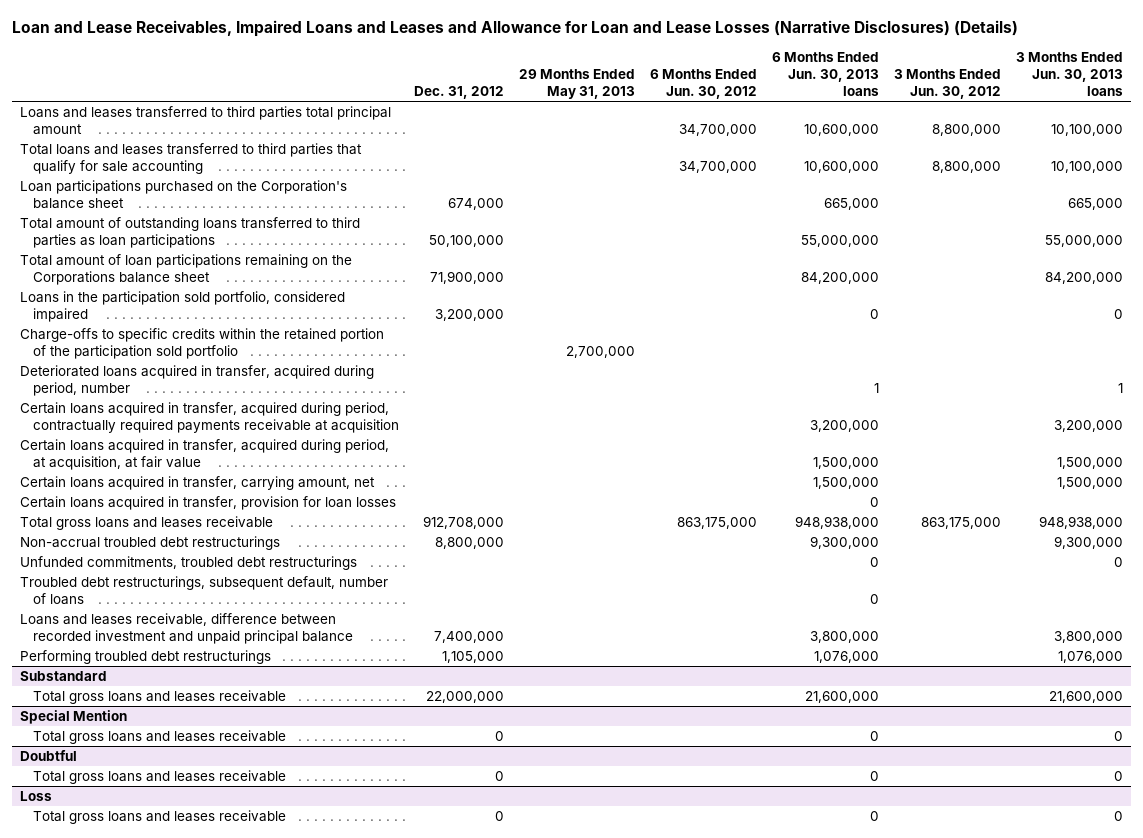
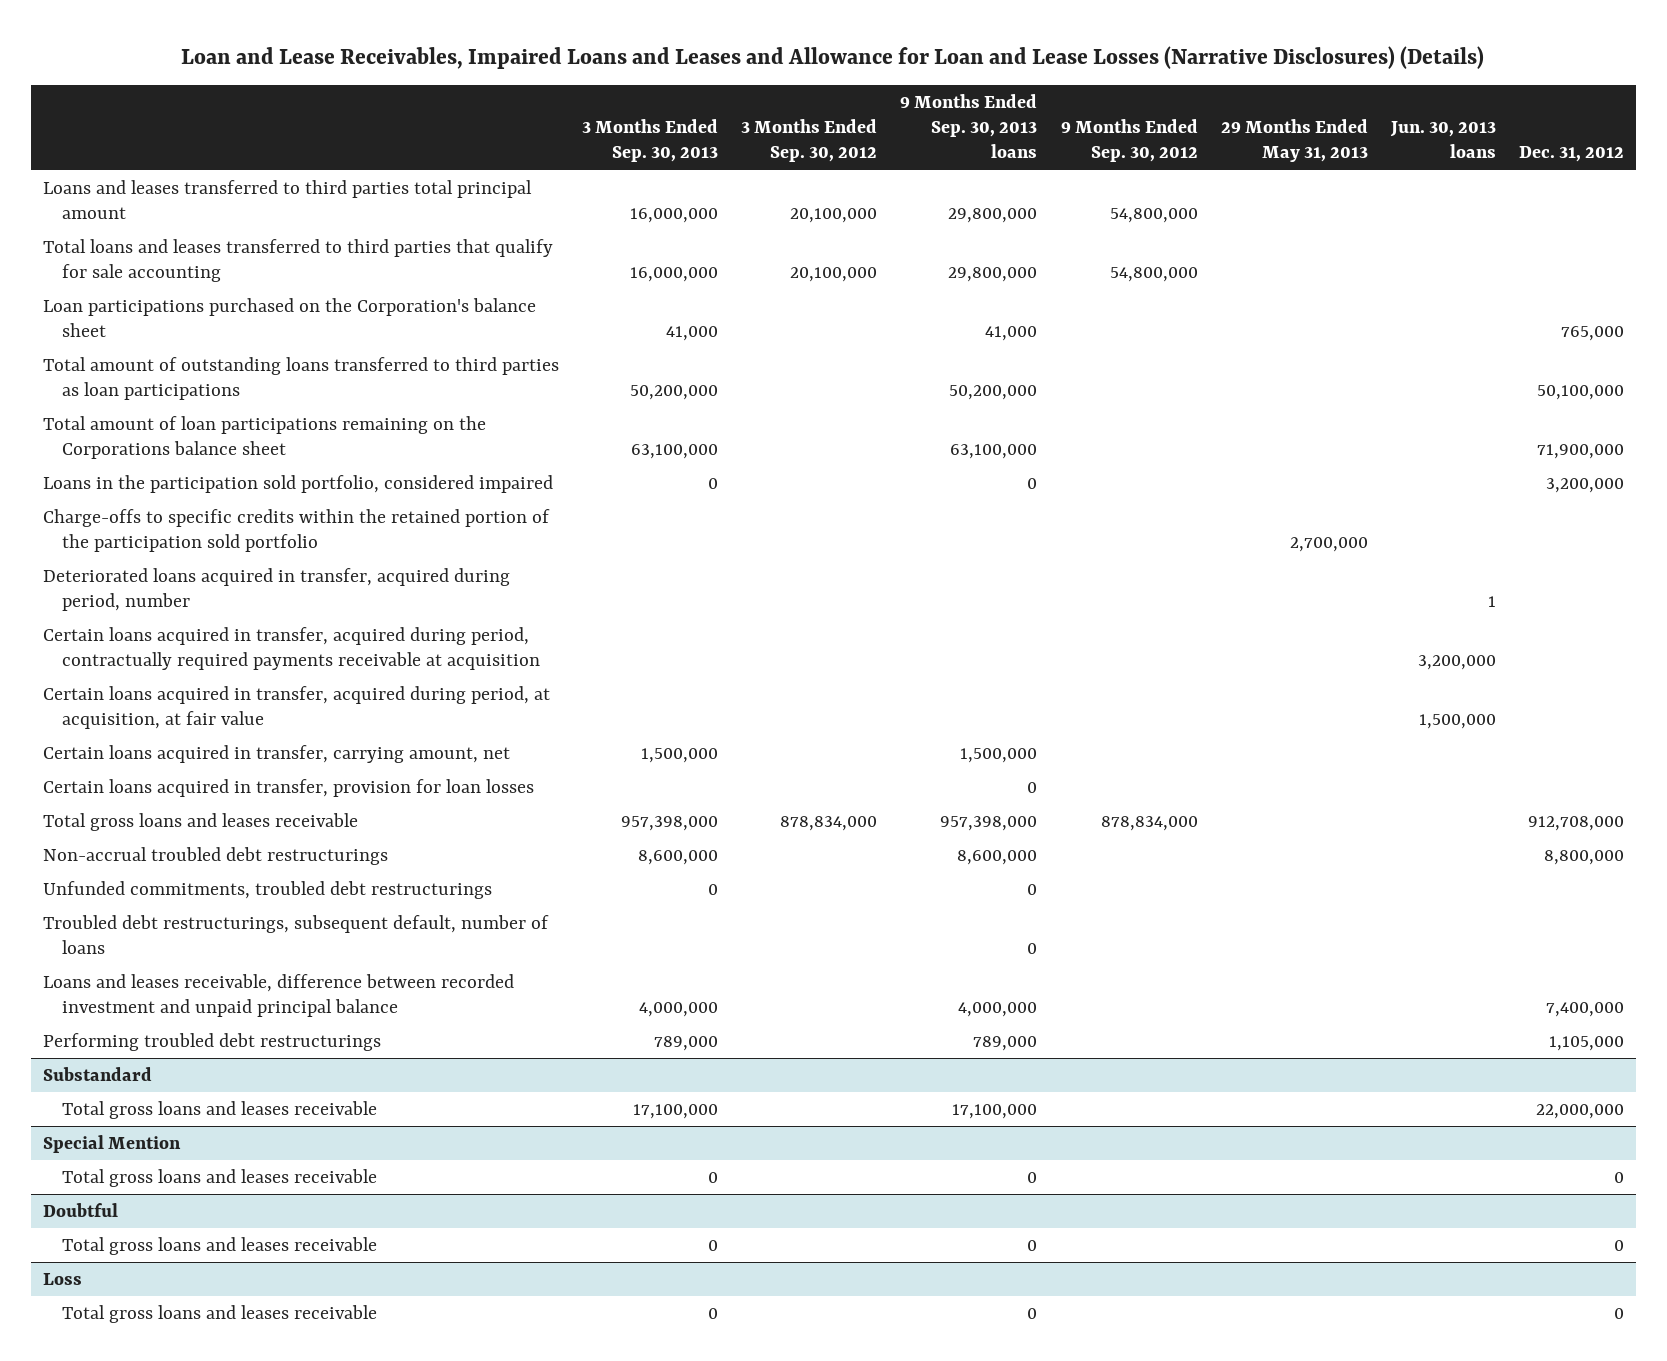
- | Dec. 31, 2012 | 29 Months Ended May 31, 2013 | 6 Months Ended Jun. 30, 2012 | 6 Months Ended Jun. 30, 2013 loans | 3 Months Ended Jun. 30, 2012 | 3 Months Ended Jun. 30, 2013 loans
+ | 3 Months Ended Sep. 30, 2013 | 3 Months Ended Sep. 30, 2012 | 9 Months Ended Sep. 30, 2013 loans | 9 Months Ended Sep. 30, 2012 | 29 Months Ended May 31, 2013 | Jun. 30, 2013 loans | Dec. 31, 2012
- Loan participations purchased on the Corporation's balance sheet | 674,000 | | | 665,000 | | 665,000
+ Loan participations purchased on the Corporation's balance sheet | 41,000 | | 41,000 | | | | 765,000

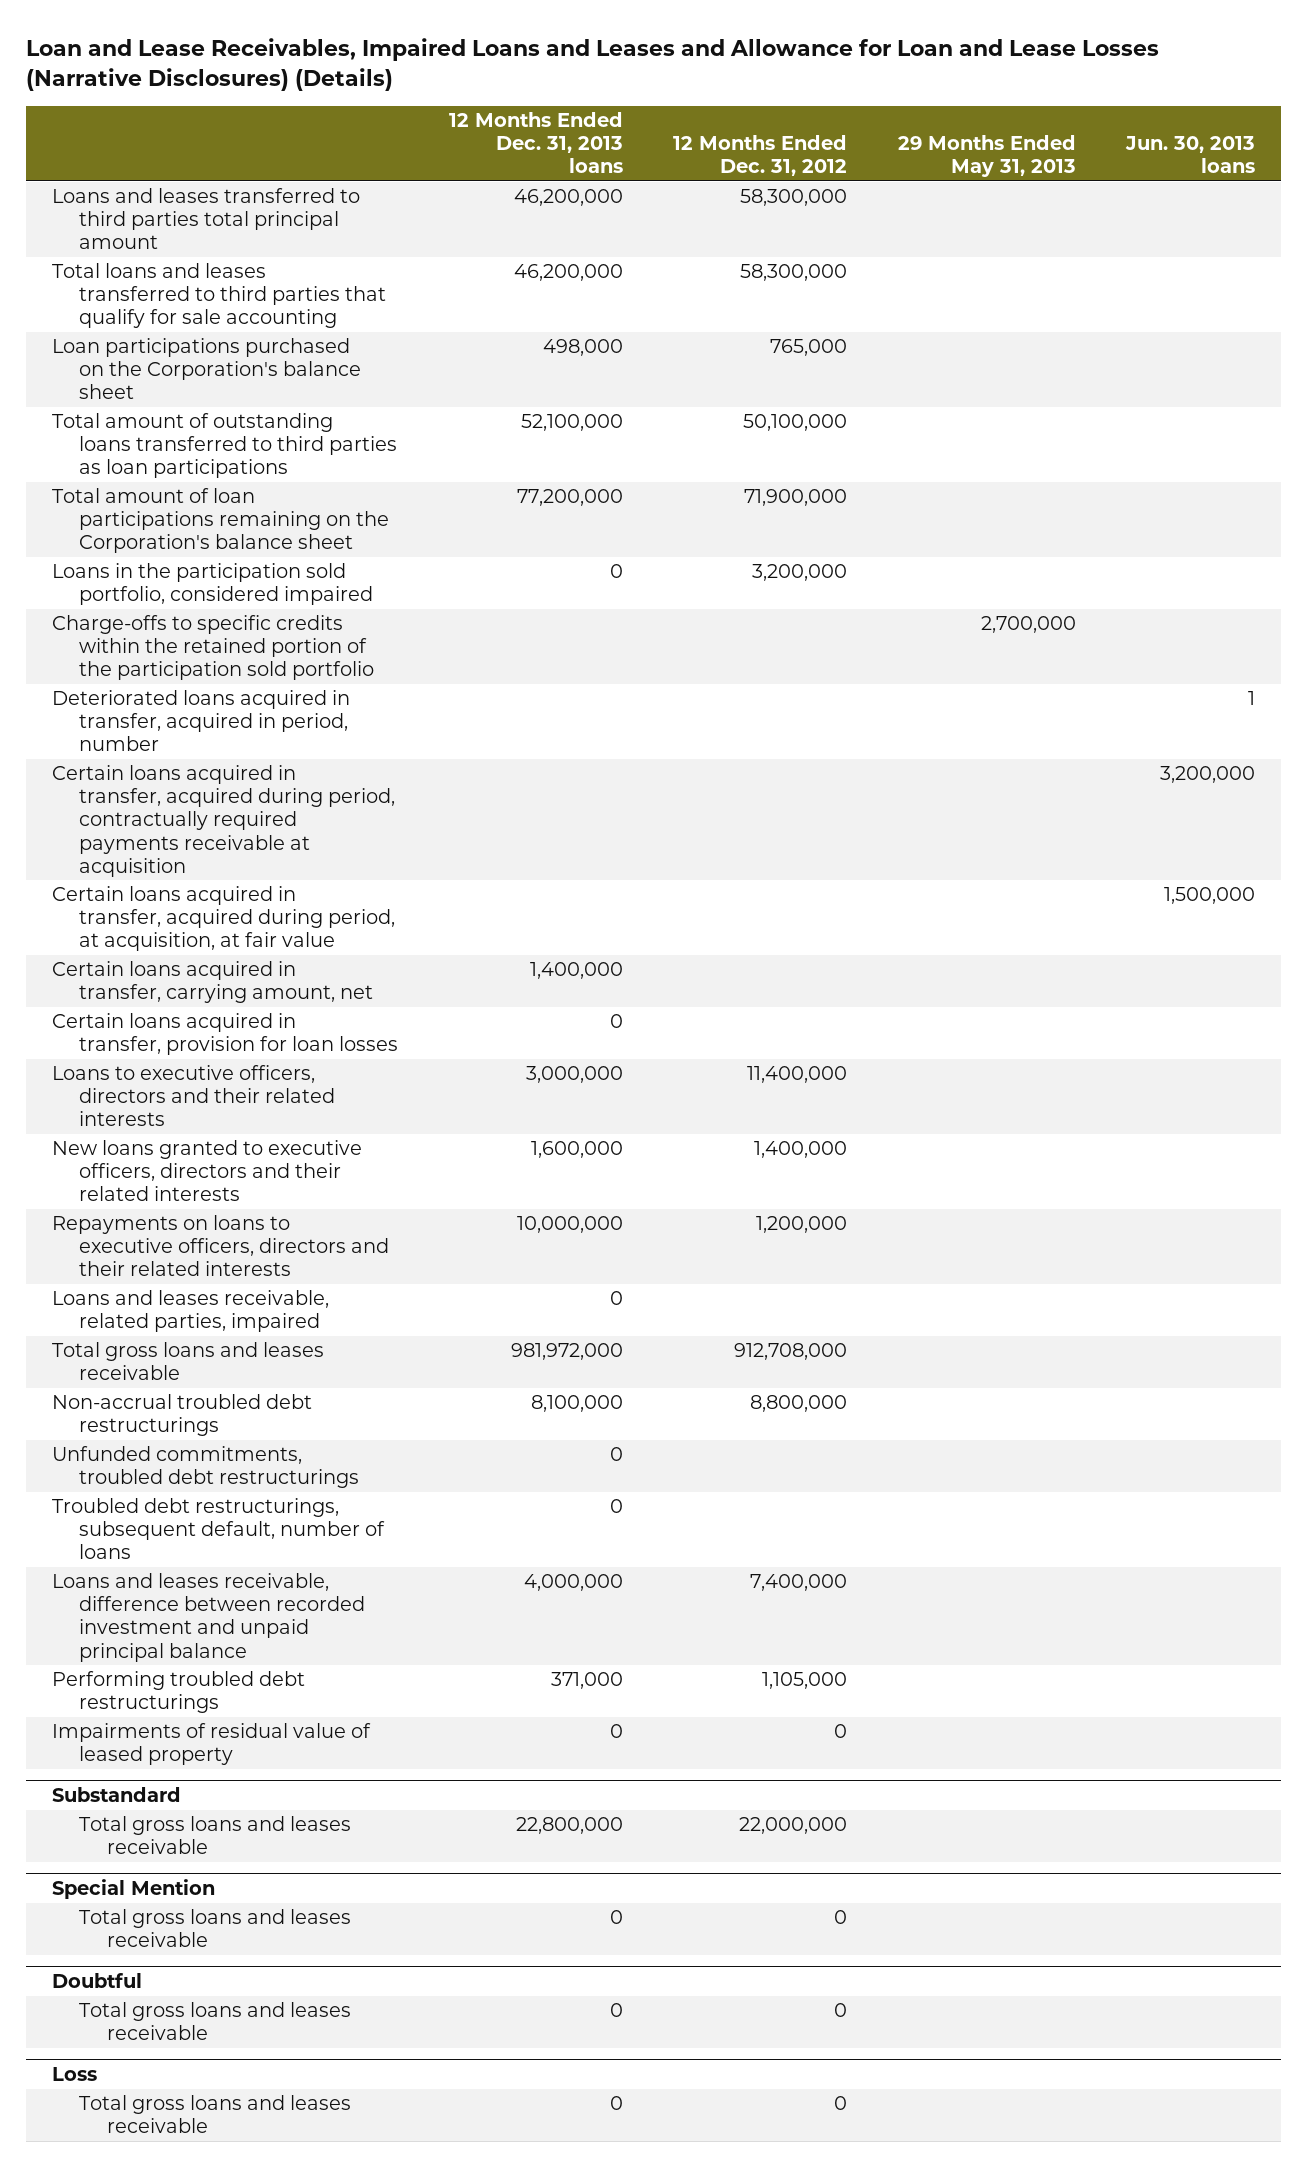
- | 3 Months Ended Sep. 30, 2013 | 3 Months Ended Sep. 30, 2012 | 9 Months Ended Sep. 30, 2013 loans | 9 Months Ended Sep. 30, 2012 | 29 Months Ended May 31, 2013 | Jun. 30, 2013 loans | Dec. 31, 2012
+ | 12 Months Ended Dec. 31, 2013 loans | 12 Months Ended Dec. 31, 2012 | 29 Months Ended May 31, 2013 | Jun. 30, 2013 loans
- Total amount of loan participations remaining on the Corporations balance sheet | 63,100,000 | | 63,100,000 | | | | 71,900,000
+ Total amount of loan participations remaining on the Corporation's balance sheet | 77,200,000 | 71,900,000 | |
- Deteriorated loans acquired in transfer, acquired during period, number | | | | | | 1 |
+ Deteriorated loans acquired in transfer, acquired in period, number | | | | 1
+ Loans to executive officers, directors and their related interests | 3,000,000 | 11,400,000 | |
+ New loans granted to executive officers, directors and their related interests | 1,600,000 | 1,400,000 | |
+ Repayments on loans to executive officers, directors and their related interests | 10,000,000 | 1,200,000 | |
+ Loans and leases receivable, related parties, impaired | 0 | | |
+ Impairments of residual value of leased property | 0 | 0 | |

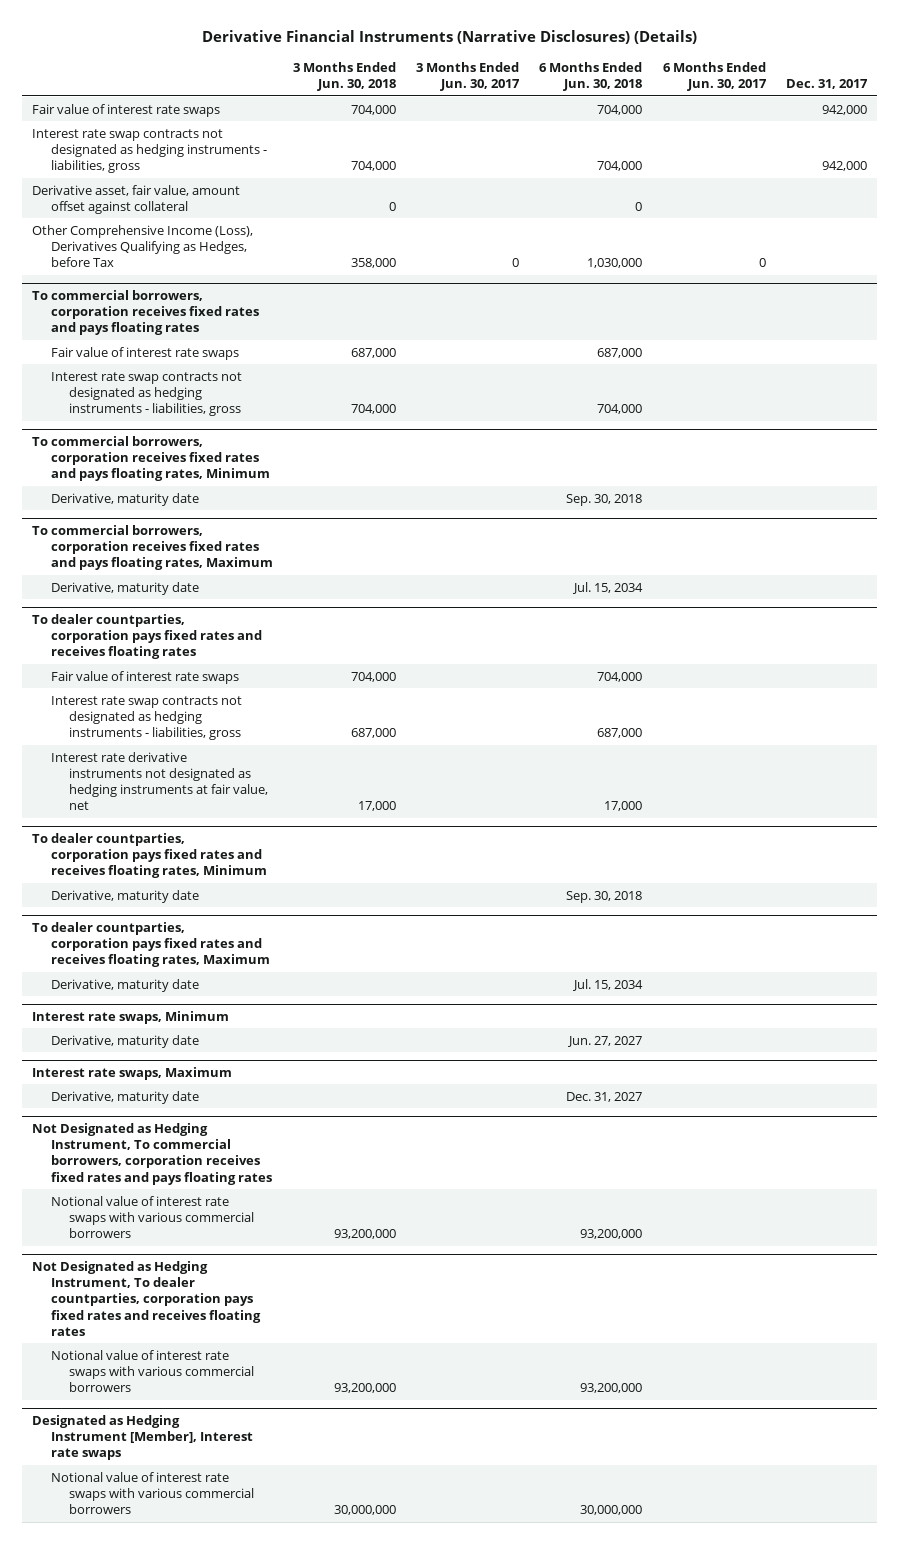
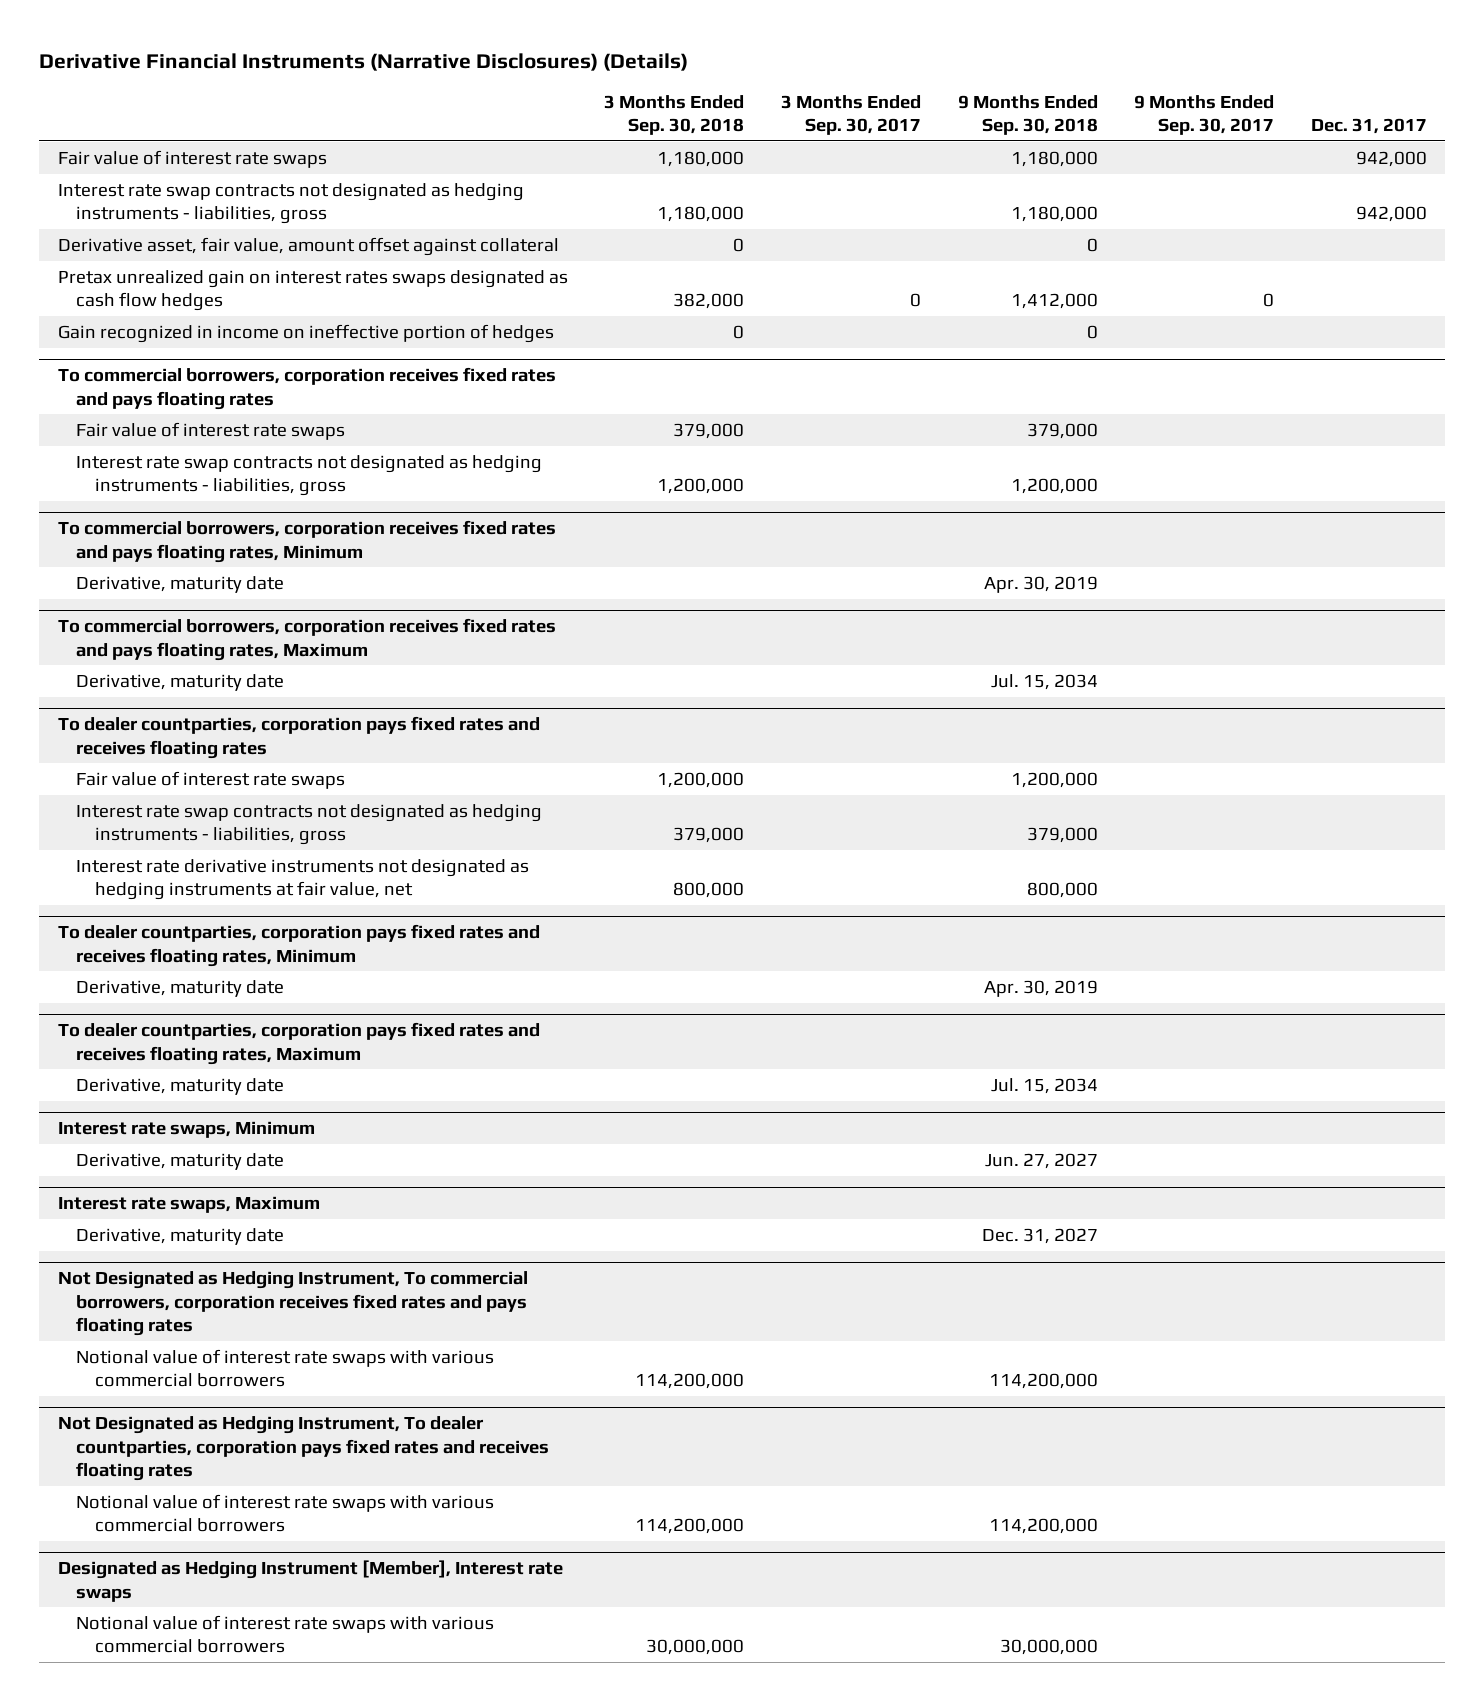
- | 3 Months Ended Jun. 30, 2018 | 3 Months Ended Jun. 30, 2017 | 6 Months Ended Jun. 30, 2018 | 6 Months Ended Jun. 30, 2017 | Dec. 31, 2017
+ | 3 Months Ended Sep. 30, 2018 | 3 Months Ended Sep. 30, 2017 | 9 Months Ended Sep. 30, 2018 | 9 Months Ended Sep. 30, 2017 | Dec. 31, 2017
- Other Comprehensive Income (Loss), Derivatives Qualifying as Hedges, before Tax | 358,000 | 0 | 1,030,000 | 0 |
+ Pretax unrealized gain on interest rates swaps designated as cash flow hedges | 382,000 | 0 | 1,412,000 | 0 |
+ Gain recognized in income on ineffective portion of hedges | 0 | | 0 | |

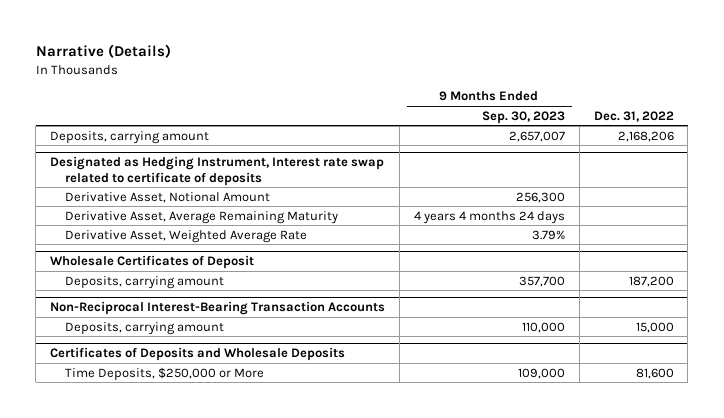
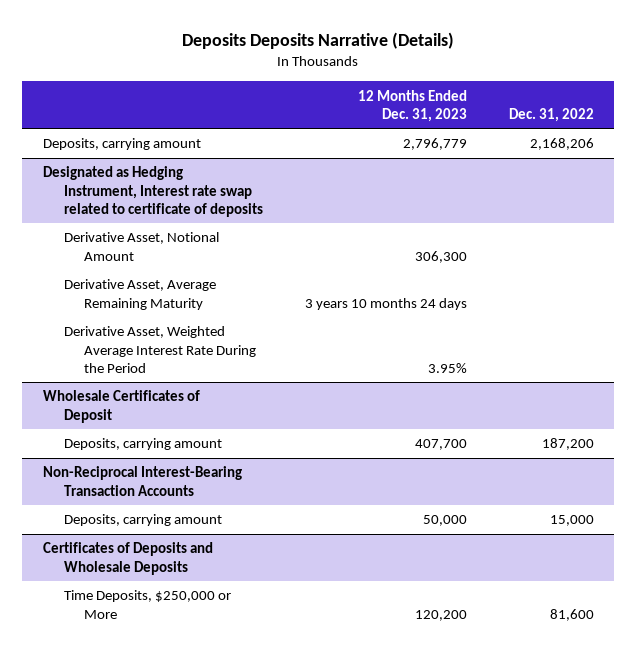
- Narrative (Details)
+ Deposits Deposits Narrative (Details)
- | 9 Months Ended Sep. 30, 2023 | Dec. 31, 2022
+ | 12 Months Ended Dec. 31, 2023 | Dec. 31, 2022
@ Designated as Hedging Instrument, Interest rate swap related to certificate of deposits
- Derivative Asset, Weighted Average Rate | 3.79% |
+ Derivative Asset, Weighted Average Interest Rate During the Period | 3.95% |

